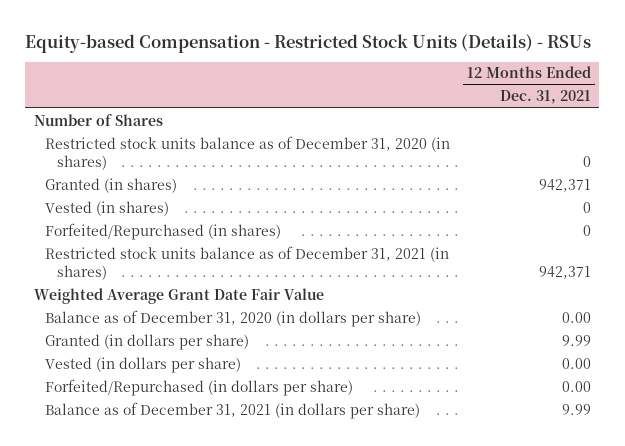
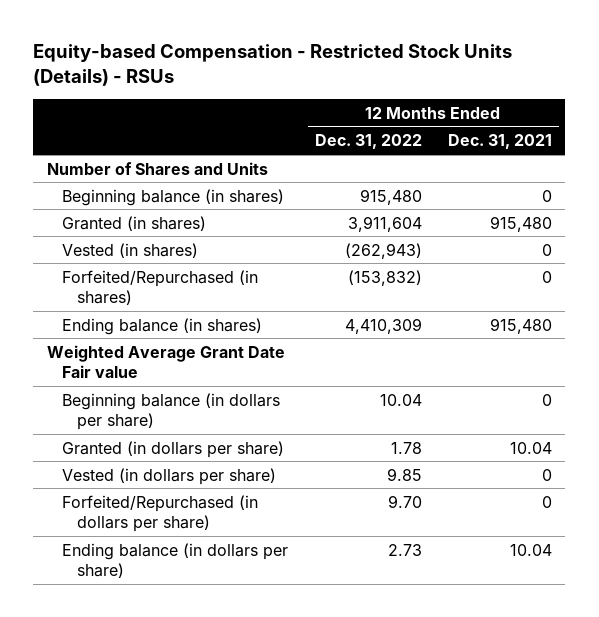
- | 12 Months Ended Dec. 31, 2021
+ | 12 Months Ended Dec. 31, 2022 | 12 Months Ended Dec. 31, 2021
- Number of Shares
- Restricted stock units balance as of December 31, 2020 (in shares) | 0
- Granted (in shares) | 942,371
+ Number of Shares and Units
+ Beginning balance (in shares) | 915,480 | 0
+ Granted (in shares) | 3,911,604 | 915,480
- Restricted stock units balance as of December 31, 2021 (in shares) | 942,371
- Weighted Average Grant Date Fair Value
- Balance as of December 31, 2020 (in dollars per share) | 0.00
- Granted (in dollars per share) | 9.99
- Vested (in dollars per share) | 0.00
- Forfeited/Repurchased (in dollars per share) | 0.00
- Balance as of December 31, 2021 (in dollars per share) | 9.99
+ Ending balance (in shares) | 4,410,309 | 915,480
+ Weighted Average Grant Date Fair value
+ Beginning balance (in dollars per share) | 10.04 | 0
+ Granted (in dollars per share) | 1.78 | 10.04
+ Vested (in dollars per share) | 9.85 | 0
+ Forfeited/Repurchased (in dollars per share) | 9.70 | 0
+ Ending balance (in dollars per share) | 2.73 | 10.04

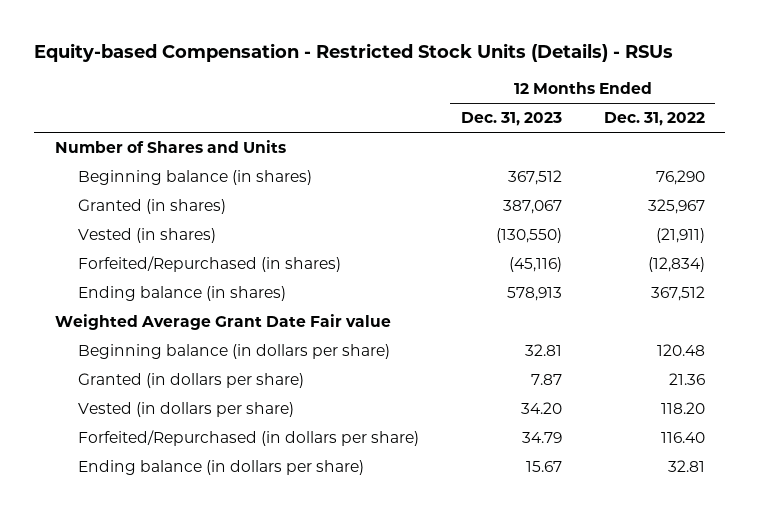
- | 12 Months Ended Dec. 31, 2022 | 12 Months Ended Dec. 31, 2021
+ | 12 Months Ended Dec. 31, 2023 | 12 Months Ended Dec. 31, 2022
- Beginning balance (in shares) | 915,480 | 0
- Granted (in shares) | 3,911,604 | 915,480
- Vested (in shares) | (262,943) | 0
- Forfeited/Repurchased (in shares) | (153,832) | 0
- Ending balance (in shares) | 4,410,309 | 915,480
+ Beginning balance (in shares) | 367,512 | 76,290
+ Granted (in shares) | 387,067 | 325,967
+ Vested (in shares) | (130,550) | (21,911)
+ Forfeited/Repurchased (in shares) | (45,116) | (12,834)
+ Ending balance (in shares) | 578,913 | 367,512
- Beginning balance (in dollars per share) | 10.04 | 0
- Granted (in dollars per share) | 1.78 | 10.04
- Vested (in dollars per share) | 9.85 | 0
- Forfeited/Repurchased (in dollars per share) | 9.70 | 0
- Ending balance (in dollars per share) | 2.73 | 10.04
+ Beginning balance (in dollars per share) | 32.81 | 120.48
+ Granted (in dollars per share) | 7.87 | 21.36
+ Vested (in dollars per share) | 34.20 | 118.20
+ Forfeited/Repurchased (in dollars per share) | 34.79 | 116.40
+ Ending balance (in dollars per share) | 15.67 | 32.81

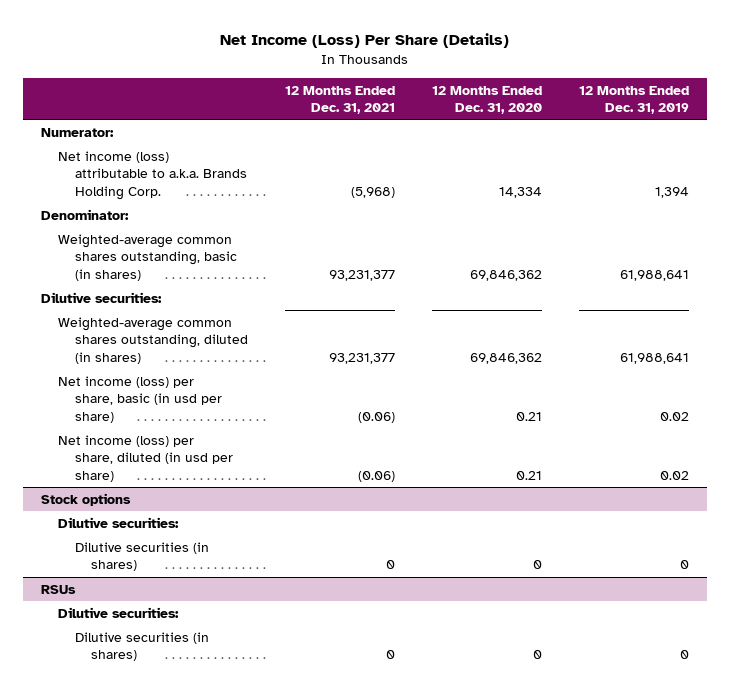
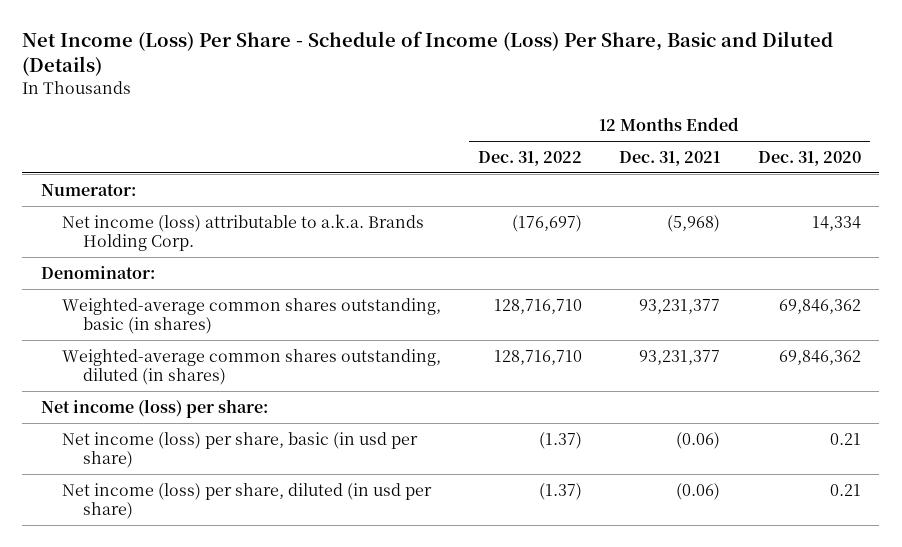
- Net Income (Loss) Per Share (Details)
+ Net Income (Loss) Per Share - Schedule of Income (Loss) Per Share, Basic and Diluted (Details)
- | 12 Months Ended Dec. 31, 2021 | 12 Months Ended Dec. 31, 2020 | 12 Months Ended Dec. 31, 2019
+ | 12 Months Ended Dec. 31, 2022 | 12 Months Ended Dec. 31, 2021 | 12 Months Ended Dec. 31, 2020
- Dilutive securities:
+ Net income (loss) per share:
- Stock options
- Dilutive securities:
- Dilutive securities (in shares) | 0 | 0 | 0
- RSUs
- Dilutive securities:
- Dilutive securities (in shares) | 0 | 0 | 0

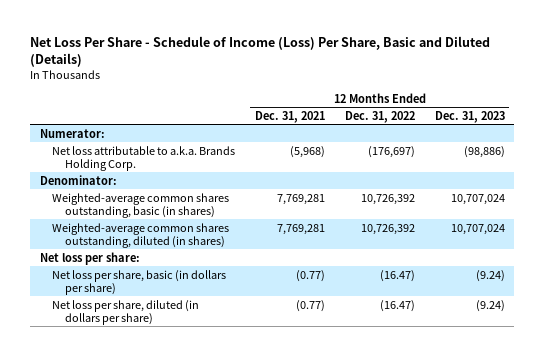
- Net Income (Loss) Per Share - Schedule of Income (Loss) Per Share, Basic and Diluted (Details)
+ Net Loss Per Share - Schedule of Income (Loss) Per Share, Basic and Diluted (Details)
- | 12 Months Ended Dec. 31, 2022 | 12 Months Ended Dec. 31, 2021 | 12 Months Ended Dec. 31, 2020
+ | 12 Months Ended Dec. 31, 2021 | 12 Months Ended Dec. 31, 2022 | 12 Months Ended Dec. 31, 2023
- Net income (loss) attributable to a.k.a. Brands Holding Corp. | (176,697) | (5,968) | 14,334
+ Net loss attributable to a.k.a. Brands Holding Corp. | (5,968) | (176,697) | (98,886)
- Weighted-average common shares outstanding, basic (in shares) | 128,716,710 | 93,231,377 | 69,846,362
- Weighted-average common shares outstanding, diluted (in shares) | 128,716,710 | 93,231,377 | 69,846,362
- Net income (loss) per share:
- Net income (loss) per share, basic (in usd per share) | (1.37) | (0.06) | 0.21
- Net income (loss) per share, diluted (in usd per share) | (1.37) | (0.06) | 0.21
+ Weighted-average common shares outstanding, basic (in shares) | 7,769,281 | 10,726,392 | 10,707,024
+ Weighted-average common shares outstanding, diluted (in shares) | 7,769,281 | 10,726,392 | 10,707,024
+ Net loss per share:
+ Net loss per share, basic (in dollars per share) | (0.77) | (16.47) | (9.24)
+ Net loss per share, diluted (in dollars per share) | (0.77) | (16.47) | (9.24)

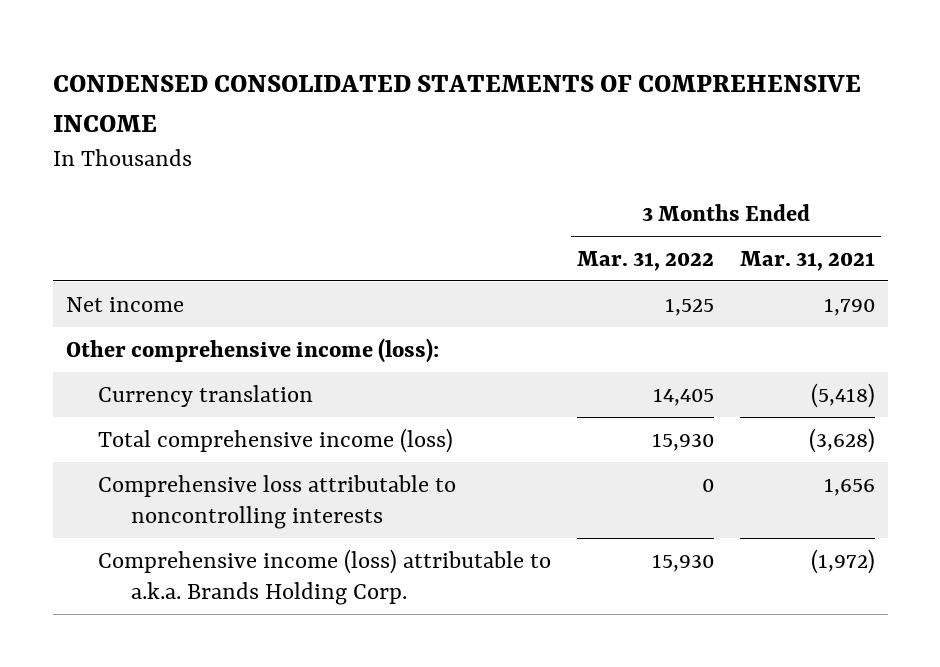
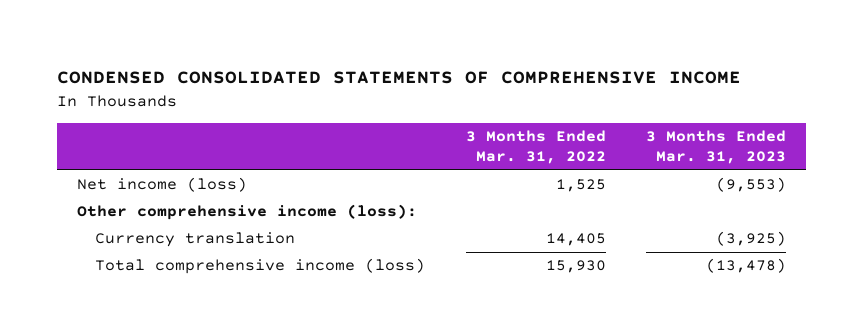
- | 3 Months Ended Mar. 31, 2022 | 3 Months Ended Mar. 31, 2021
+ | 3 Months Ended Mar. 31, 2022 | 3 Months Ended Mar. 31, 2023
- Net income | 1,525 | 1,790
+ Net income (loss) | 1,525 | (9,553)
- Comprehensive loss attributable to noncontrolling interests | 0 | 1,656
- Comprehensive income (loss) attributable to a.k.a. Brands Holding Corp. | 15,930 | (1,972)

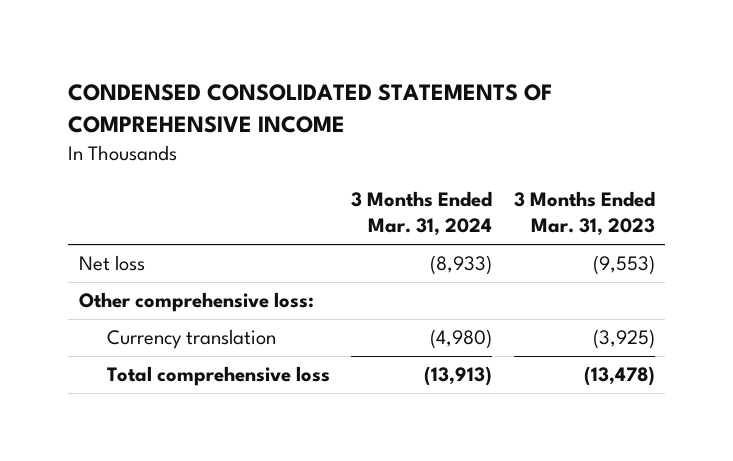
- | 3 Months Ended Mar. 31, 2022 | 3 Months Ended Mar. 31, 2023
+ | 3 Months Ended Mar. 31, 2024 | 3 Months Ended Mar. 31, 2023
- Net income (loss) | 1,525 | (9,553)
- Other comprehensive income (loss):
+ Net loss | (8,933) | (9,553)
+ Other comprehensive loss:
- Total comprehensive income (loss) | 15,930 | (13,478)
+ Total comprehensive loss | (13,913) | (13,478)

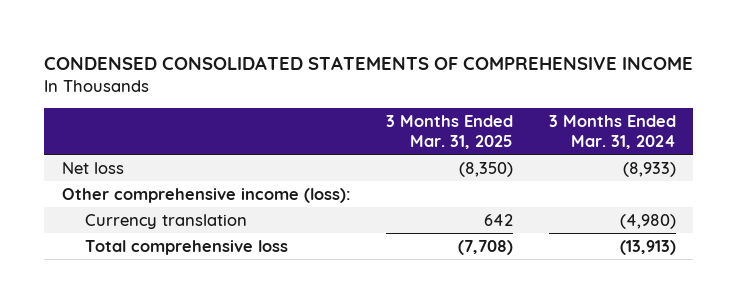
- | 3 Months Ended Mar. 31, 2024 | 3 Months Ended Mar. 31, 2023
+ | 3 Months Ended Mar. 31, 2025 | 3 Months Ended Mar. 31, 2024
- Other comprehensive loss:
+ Other comprehensive income (loss):

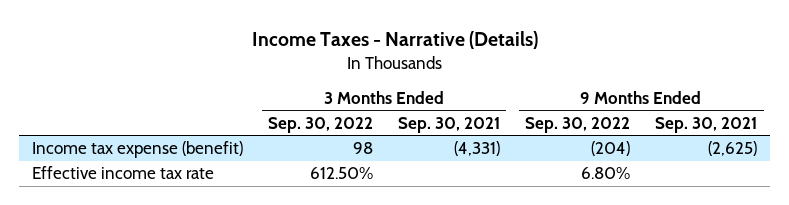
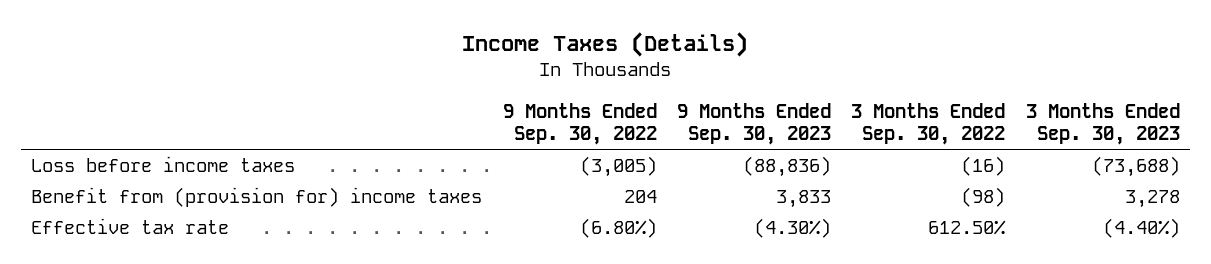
- Income Taxes - Narrative (Details)
+ Income Taxes (Details)
- | 3 Months Ended Sep. 30, 2022 | 3 Months Ended Sep. 30, 2021 | 9 Months Ended Sep. 30, 2022 | 9 Months Ended Sep. 30, 2021
+ | 9 Months Ended Sep. 30, 2022 | 9 Months Ended Sep. 30, 2023 | 3 Months Ended Sep. 30, 2022 | 3 Months Ended Sep. 30, 2023
- Income tax expense (benefit) | 98 | (4,331) | (204) | (2,625)
- Effective income tax rate | 612.50% | | 6.80% |
+ Loss before income taxes | (3,005) | (88,836) | (16) | (73,688)
+ Benefit from (provision for) income taxes | 204 | 3,833 | (98) | 3,278
+ Effective tax rate | (6.80%) | (4.30%) | 612.50% | (4.40%)

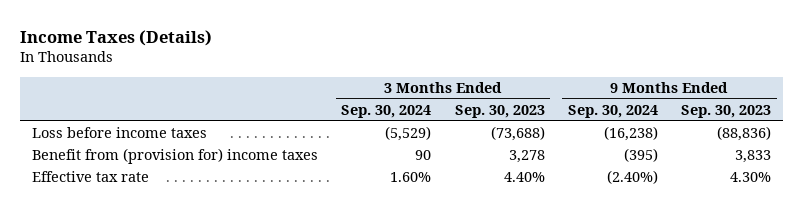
- | 9 Months Ended Sep. 30, 2022 | 9 Months Ended Sep. 30, 2023 | 3 Months Ended Sep. 30, 2022 | 3 Months Ended Sep. 30, 2023
+ | 3 Months Ended Sep. 30, 2024 | 3 Months Ended Sep. 30, 2023 | 9 Months Ended Sep. 30, 2024 | 9 Months Ended Sep. 30, 2023
- Effective tax rate | (6.80%) | (4.30%) | 612.50% | (4.40%)
+ Effective tax rate | 1.60% | 4.40% | (2.40%) | 4.30%

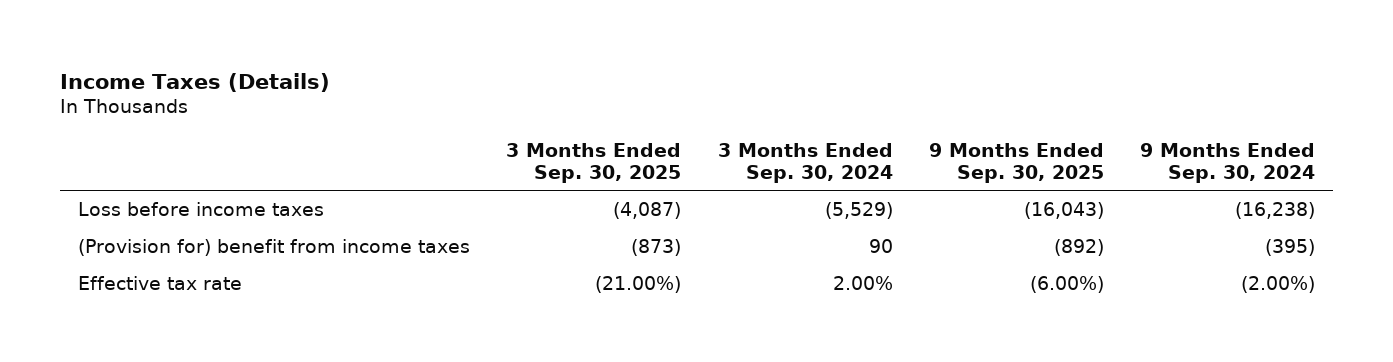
- | 3 Months Ended Sep. 30, 2024 | 3 Months Ended Sep. 30, 2023 | 9 Months Ended Sep. 30, 2024 | 9 Months Ended Sep. 30, 2023
+ | 3 Months Ended Sep. 30, 2025 | 3 Months Ended Sep. 30, 2024 | 9 Months Ended Sep. 30, 2025 | 9 Months Ended Sep. 30, 2024
- Benefit from (provision for) income taxes | 90 | 3,278 | (395) | 3,833
- Effective tax rate | 1.60% | 4.40% | (2.40%) | 4.30%
+ (Provision for) benefit from income taxes | (873) | 90 | (892) | (395)
+ Effective tax rate | (21.00%) | 2.00% | (6.00%) | (2.00%)

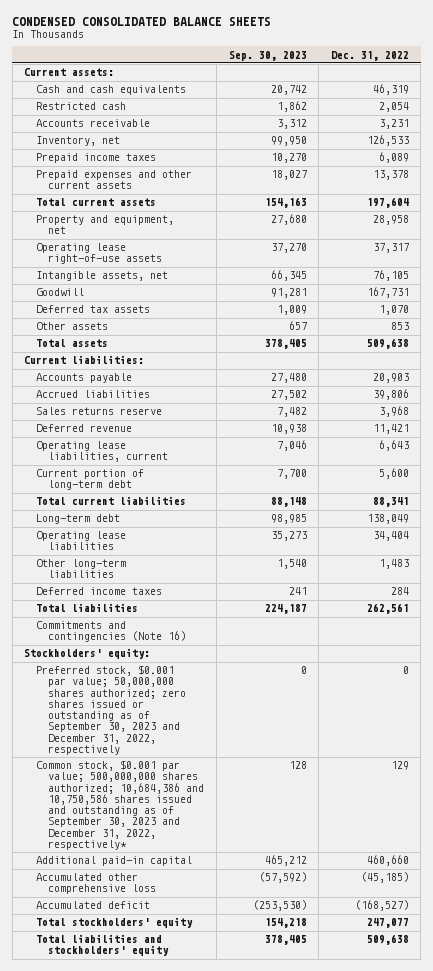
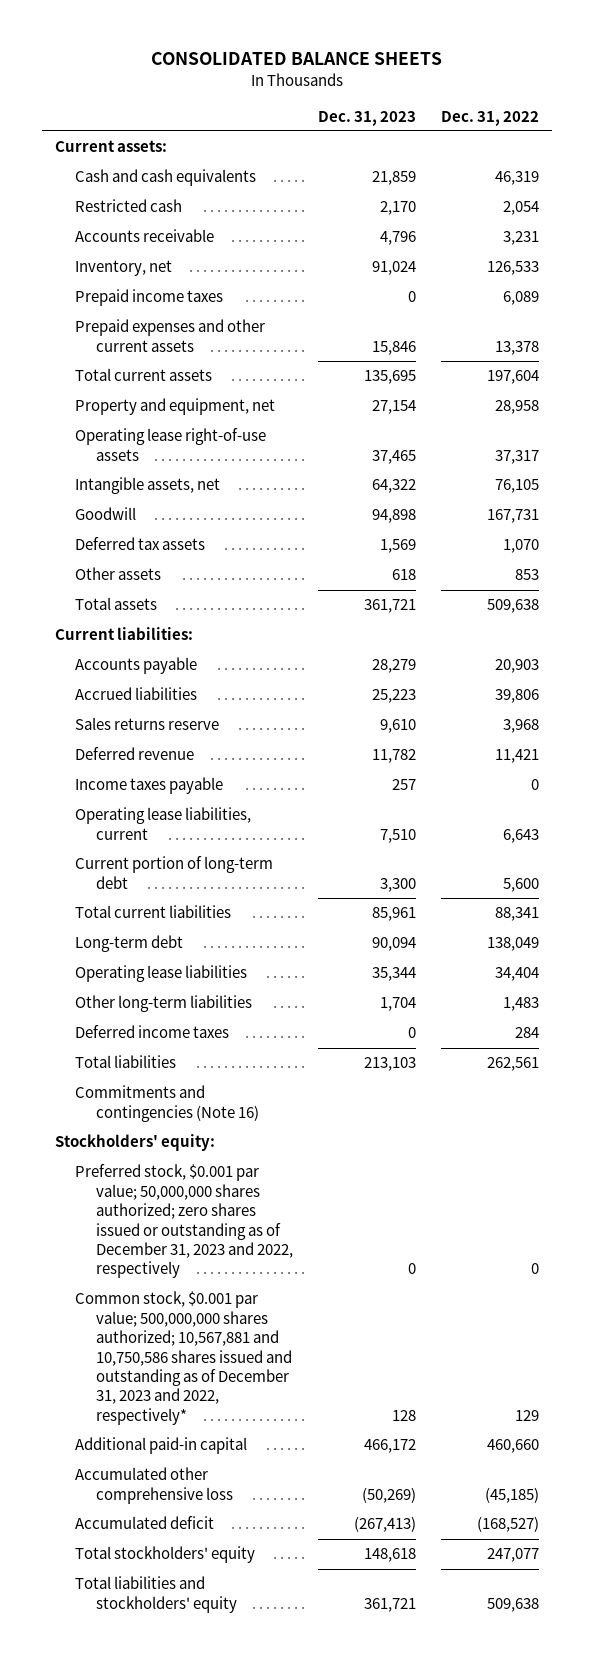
- CONDENSED CONSOLIDATED BALANCE SHEETS
+ CONSOLIDATED BALANCE SHEETS
- | Sep. 30, 2023 | Dec. 31, 2022
+ | Dec. 31, 2023 | Dec. 31, 2022
+ Income taxes payable | 257 | 0
- Preferred stock, $0.001 par value; 50,000,000 shares authorized; zero shares issued or outstanding as of September 30, 2023 and December 31, 2022, respectively | 0 | 0
- Common stock, $0.001 par value; 500,000,000 shares authorized; 10,684,386 and 10,750,586 shares issued and outstanding as of September 30, 2023 and December 31, 2022, respectively* | 128 | 129
+ Preferred stock, $0.001 par value; 50,000,000 shares authorized; zero shares issued or outstanding as of December 31, 2023 and 2022, respectively | 0 | 0
+ Common stock, $0.001 par value; 500,000,000 shares authorized; 10,567,881 and 10,750,586 shares issued and outstanding as of December 31, 2023 and 2022, respectively* | 128 | 129

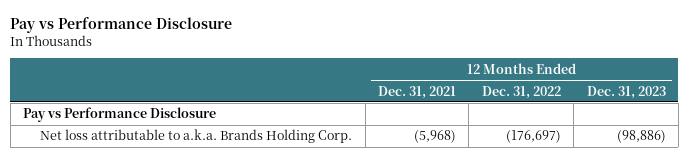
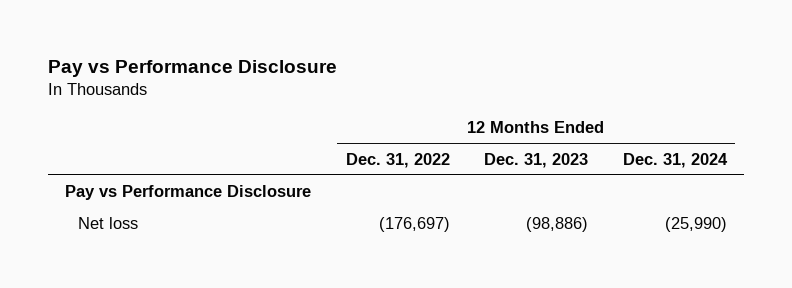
- | 12 Months Ended Dec. 31, 2021 | 12 Months Ended Dec. 31, 2022 | 12 Months Ended Dec. 31, 2023
+ | 12 Months Ended Dec. 31, 2022 | 12 Months Ended Dec. 31, 2023 | 12 Months Ended Dec. 31, 2024
- Net loss attributable to a.k.a. Brands Holding Corp. | (5,968) | (176,697) | (98,886)
+ Net loss | (176,697) | (98,886) | (25,990)

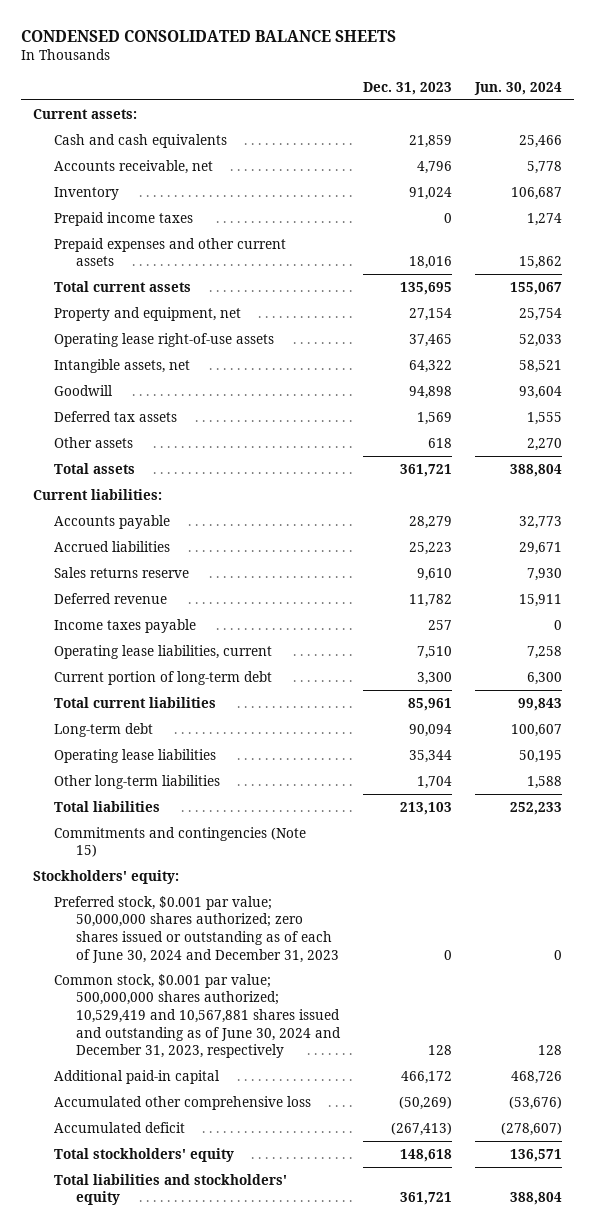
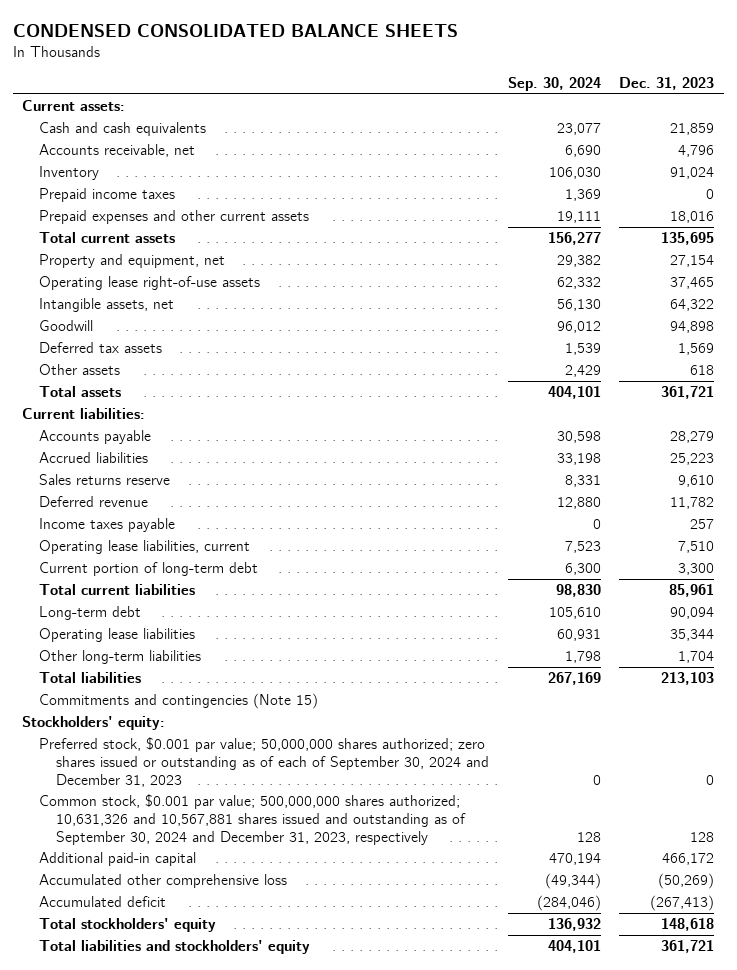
- | Dec. 31, 2023 | Jun. 30, 2024
+ | Sep. 30, 2024 | Dec. 31, 2023
- Preferred stock, $0.001 par value; 50,000,000 shares authorized; zero shares issued or outstanding as of each of June 30, 2024 and December 31, 2023 | 0 | 0
- Common stock, $0.001 par value; 500,000,000 shares authorized; 10,529,419 and 10,567,881 shares issued and outstanding as of June 30, 2024 and December 31, 2023, respectively | 128 | 128
+ Preferred stock, $0.001 par value; 50,000,000 shares authorized; zero shares issued or outstanding as of each of September 30, 2024 and December 31, 2023 | 0 | 0
+ Common stock, $0.001 par value; 500,000,000 shares authorized; 10,631,326 and 10,567,881 shares issued and outstanding as of September 30, 2024 and December 31, 2023, respectively | 128 | 128

